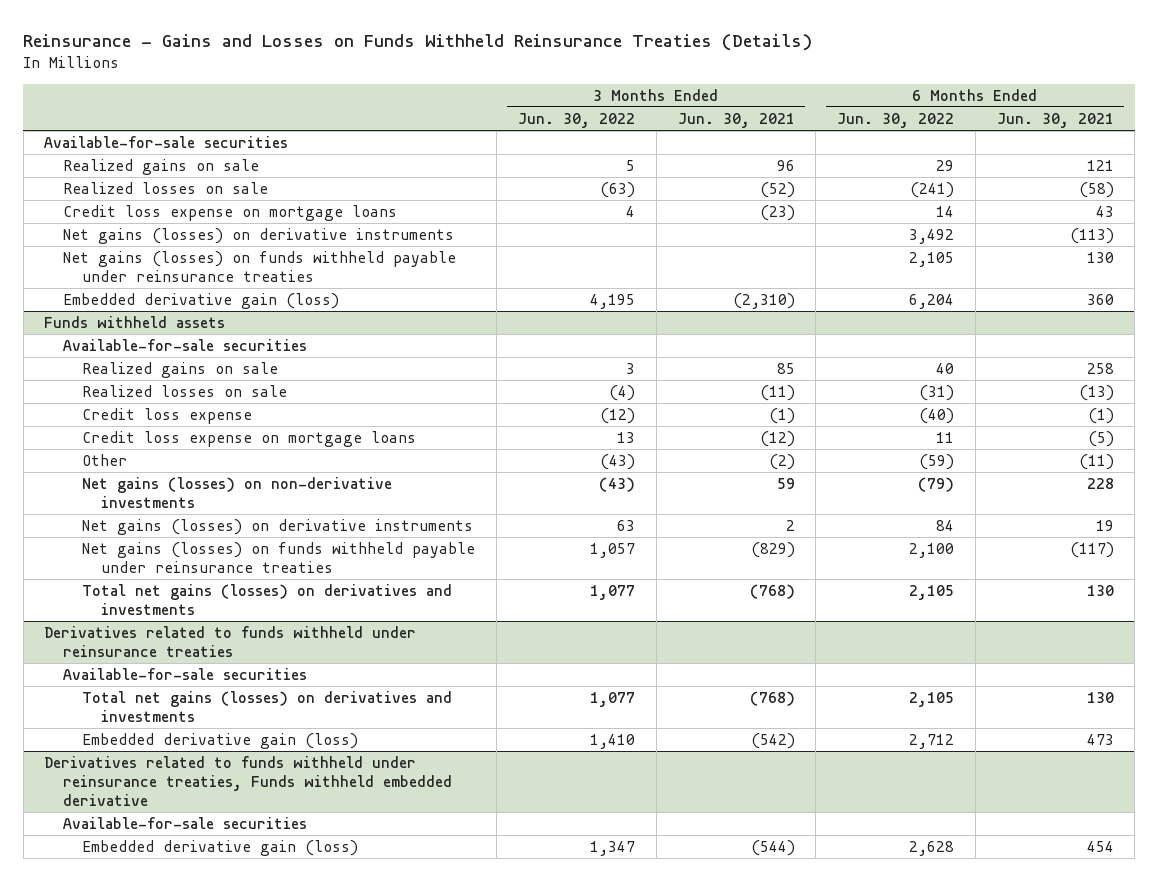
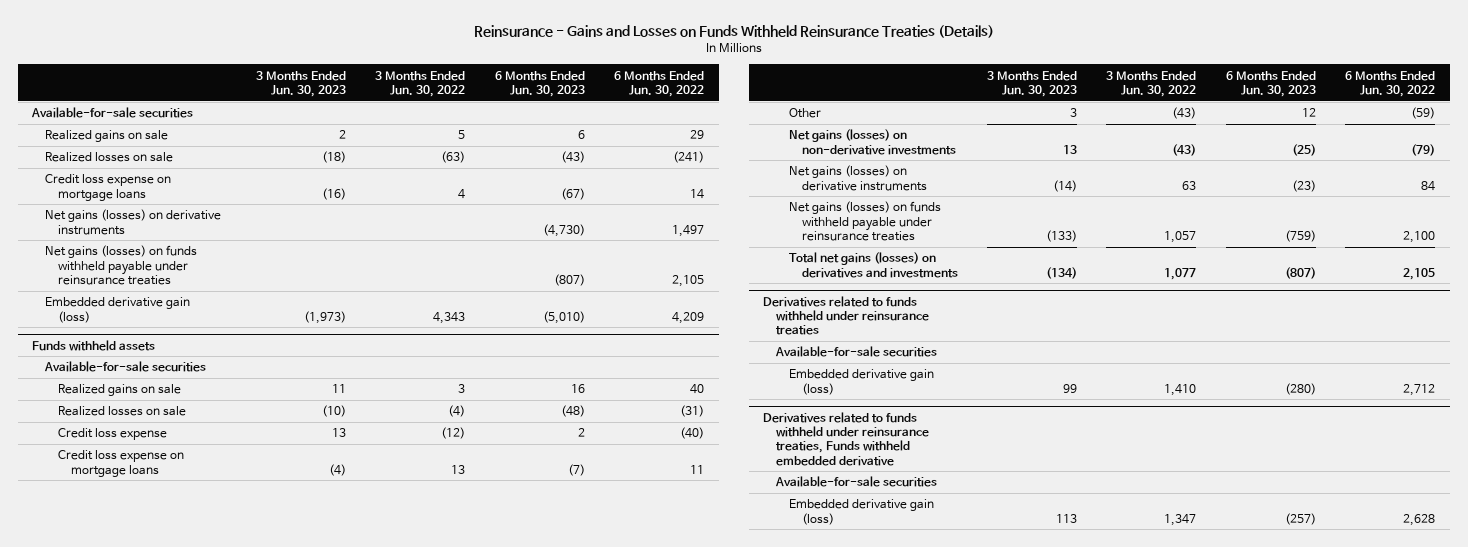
- | 3 Months Ended Jun. 30, 2022 | 3 Months Ended Jun. 30, 2021 | 6 Months Ended Jun. 30, 2022 | 6 Months Ended Jun. 30, 2021
+ | 3 Months Ended Jun. 30, 2023 | 3 Months Ended Jun. 30, 2022 | 6 Months Ended Jun. 30, 2023 | 6 Months Ended Jun. 30, 2022
- Net gains (losses) on derivative instruments | | | 3,492 | (113)
+ Net gains (losses) on derivative instruments | | | (4,730) | 1,497
- Embedded derivative gain (loss) | 4,195 | (2,310) | 6,204 | 360
+ Embedded derivative gain (loss) | (1,973) | 4,343 | (5,010) | 4,209
@ Derivatives related to funds withheld under reinsurance treaties
- Total net gains (losses) on derivatives and investments | 1,077 | (768) | 2,105 | 130

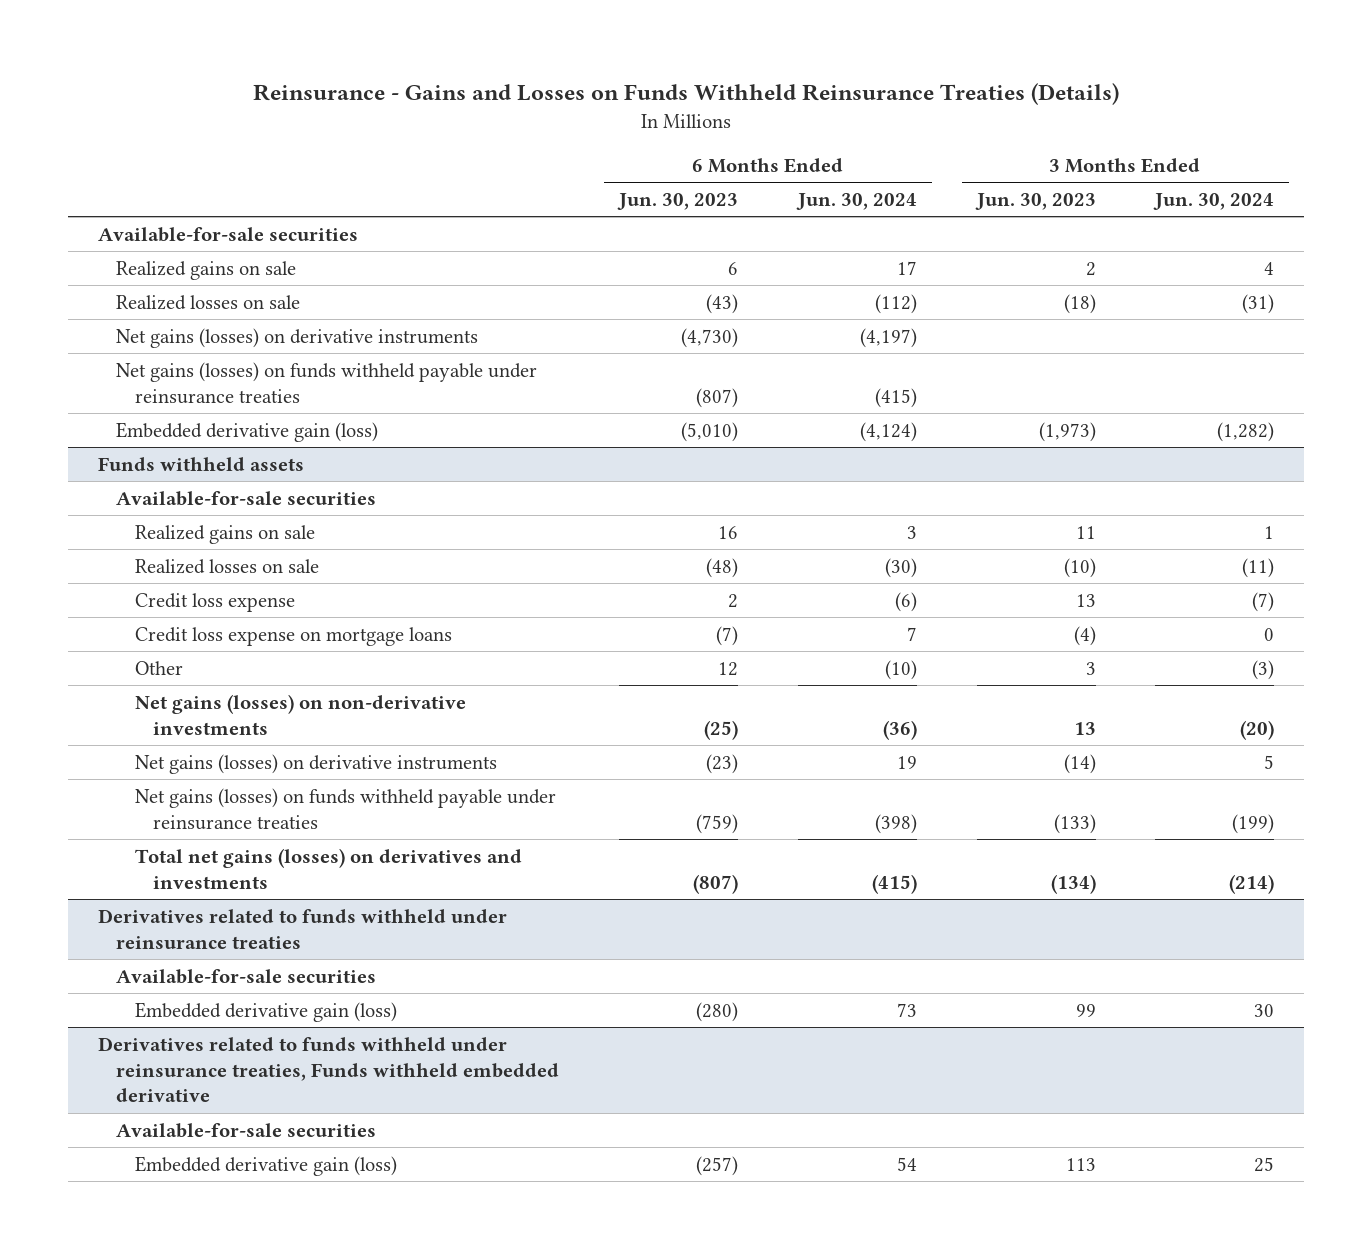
- | 3 Months Ended Jun. 30, 2023 | 3 Months Ended Jun. 30, 2022 | 6 Months Ended Jun. 30, 2023 | 6 Months Ended Jun. 30, 2022
+ | 6 Months Ended Jun. 30, 2023 | 6 Months Ended Jun. 30, 2024 | 3 Months Ended Jun. 30, 2023 | 3 Months Ended Jun. 30, 2024
- Credit loss expense on mortgage loans | (16) | 4 | (67) | 14

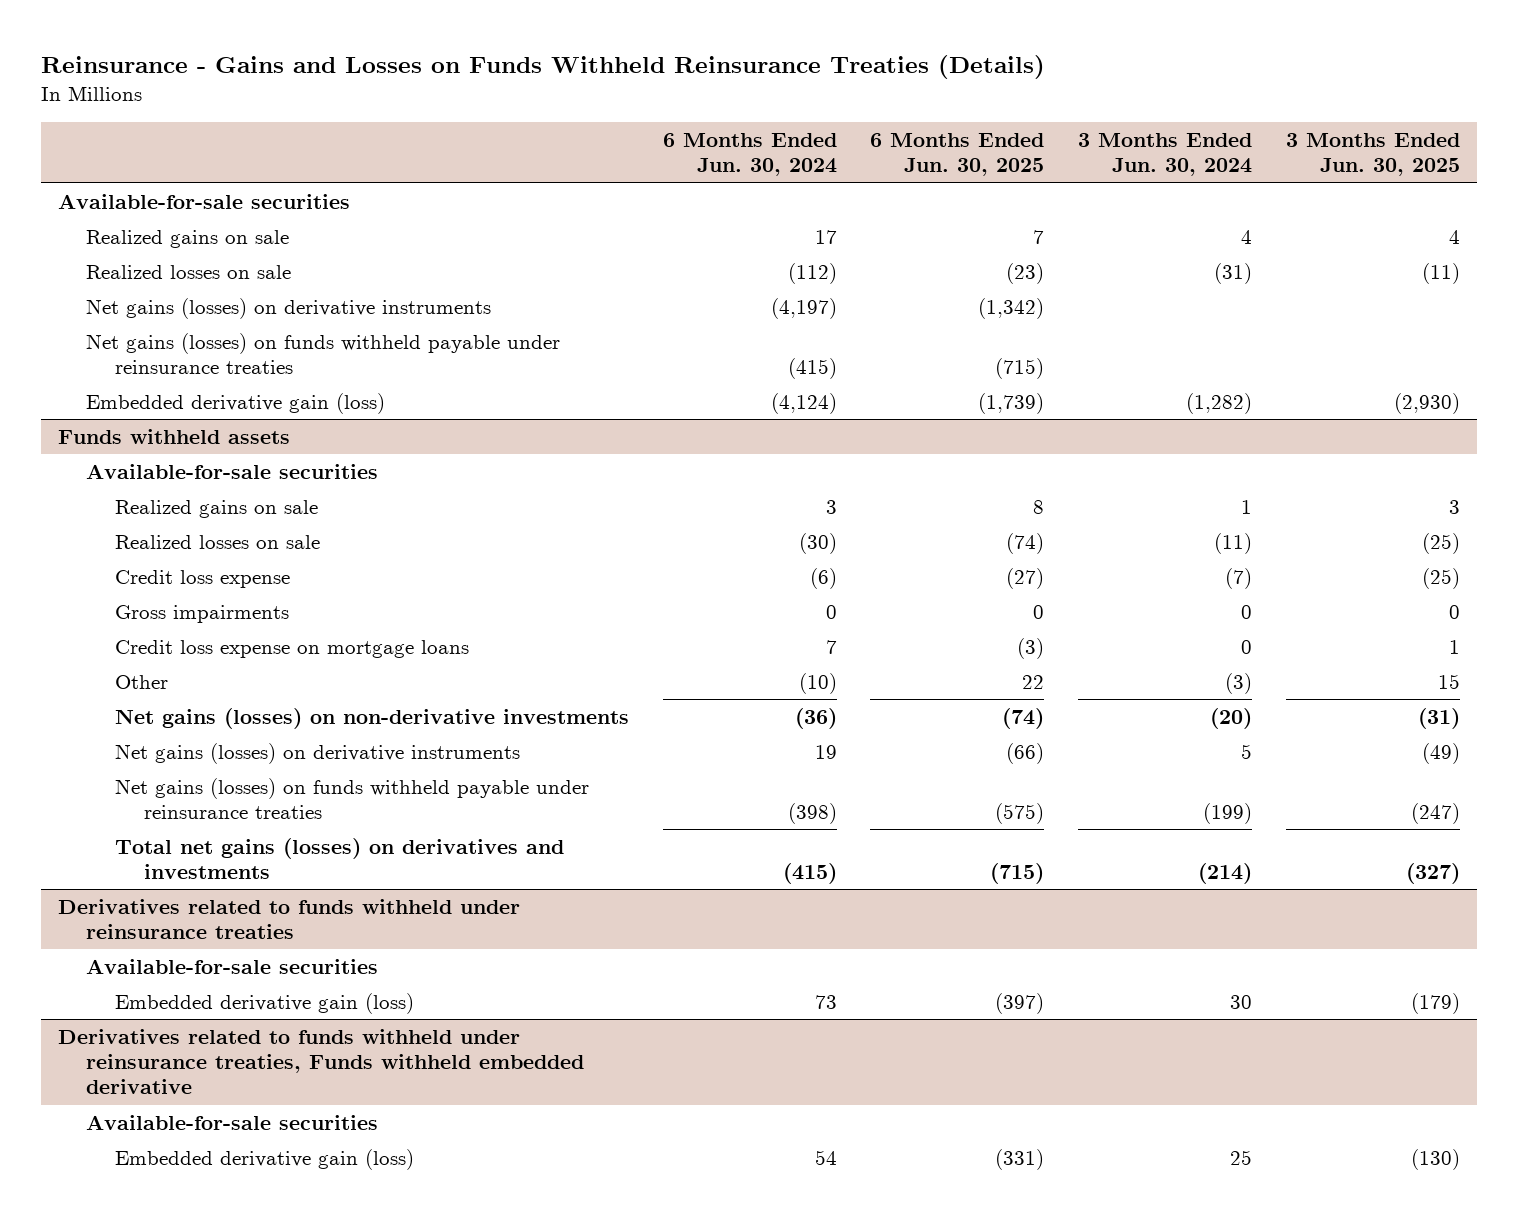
- | 6 Months Ended Jun. 30, 2023 | 6 Months Ended Jun. 30, 2024 | 3 Months Ended Jun. 30, 2023 | 3 Months Ended Jun. 30, 2024
+ | 6 Months Ended Jun. 30, 2024 | 6 Months Ended Jun. 30, 2025 | 3 Months Ended Jun. 30, 2024 | 3 Months Ended Jun. 30, 2025
@ Funds withheld assets
+ Gross impairments | 0 | 0 | 0 | 0

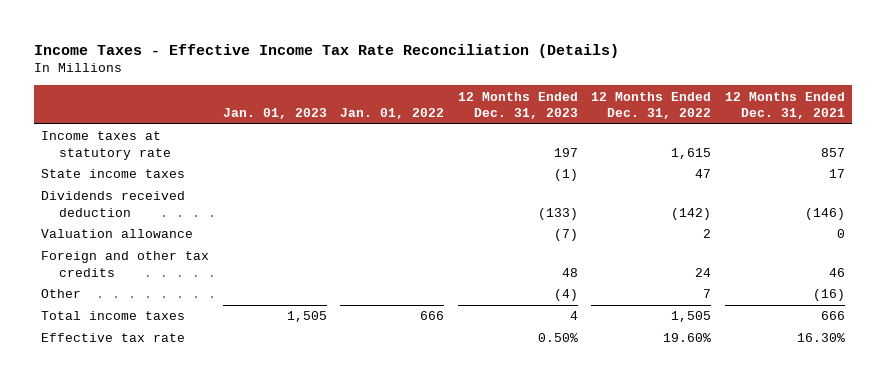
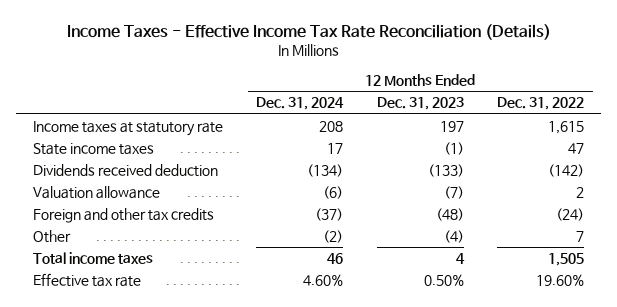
- | Jan. 01, 2023 | Jan. 01, 2022 | 12 Months Ended Dec. 31, 2023 | 12 Months Ended Dec. 31, 2022 | 12 Months Ended Dec. 31, 2021
+ | 12 Months Ended Dec. 31, 2024 | 12 Months Ended Dec. 31, 2023 | 12 Months Ended Dec. 31, 2022
- Foreign and other tax credits | | | 48 | 24 | 46
+ Foreign and other tax credits | (37) | (48) | (24)

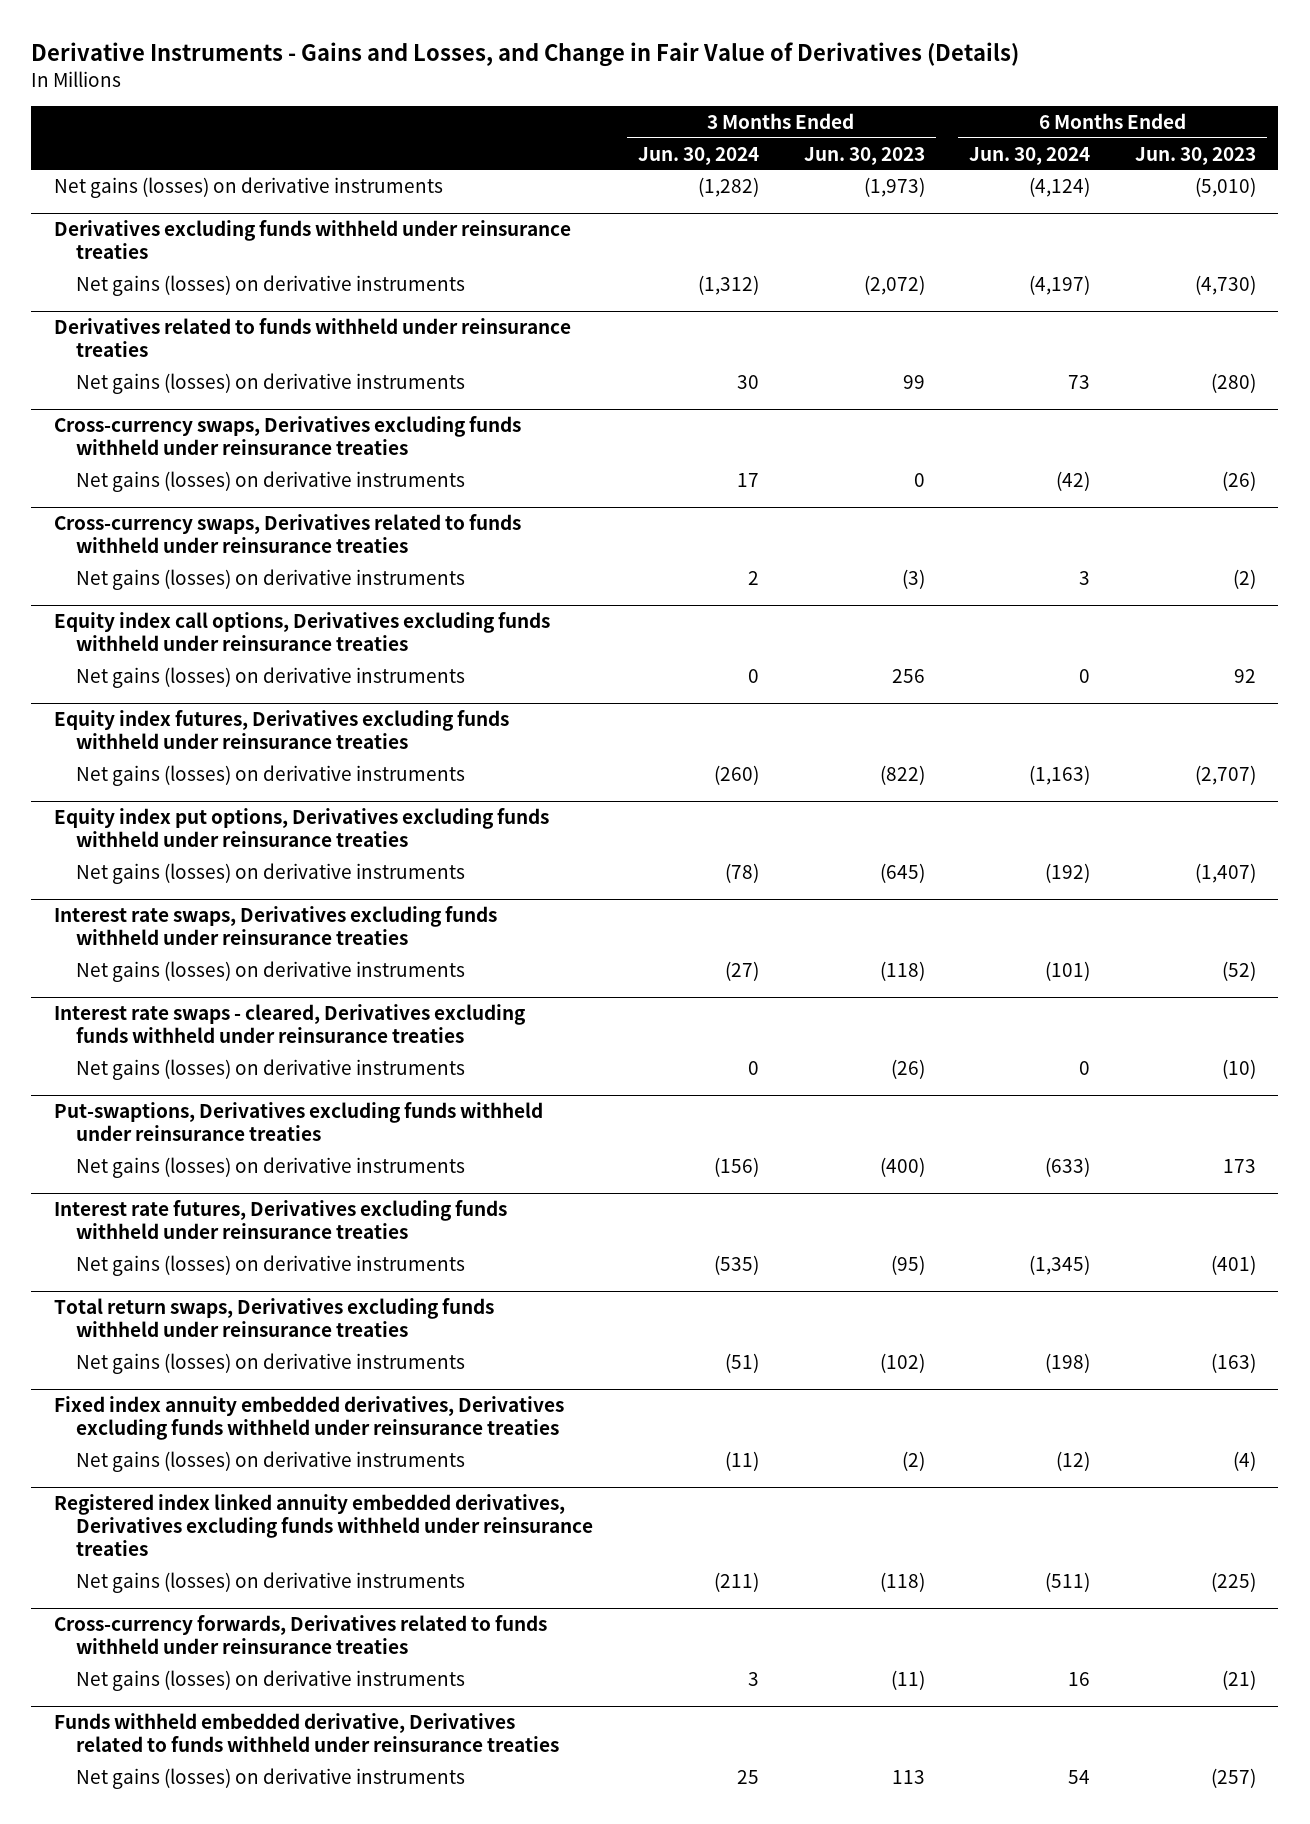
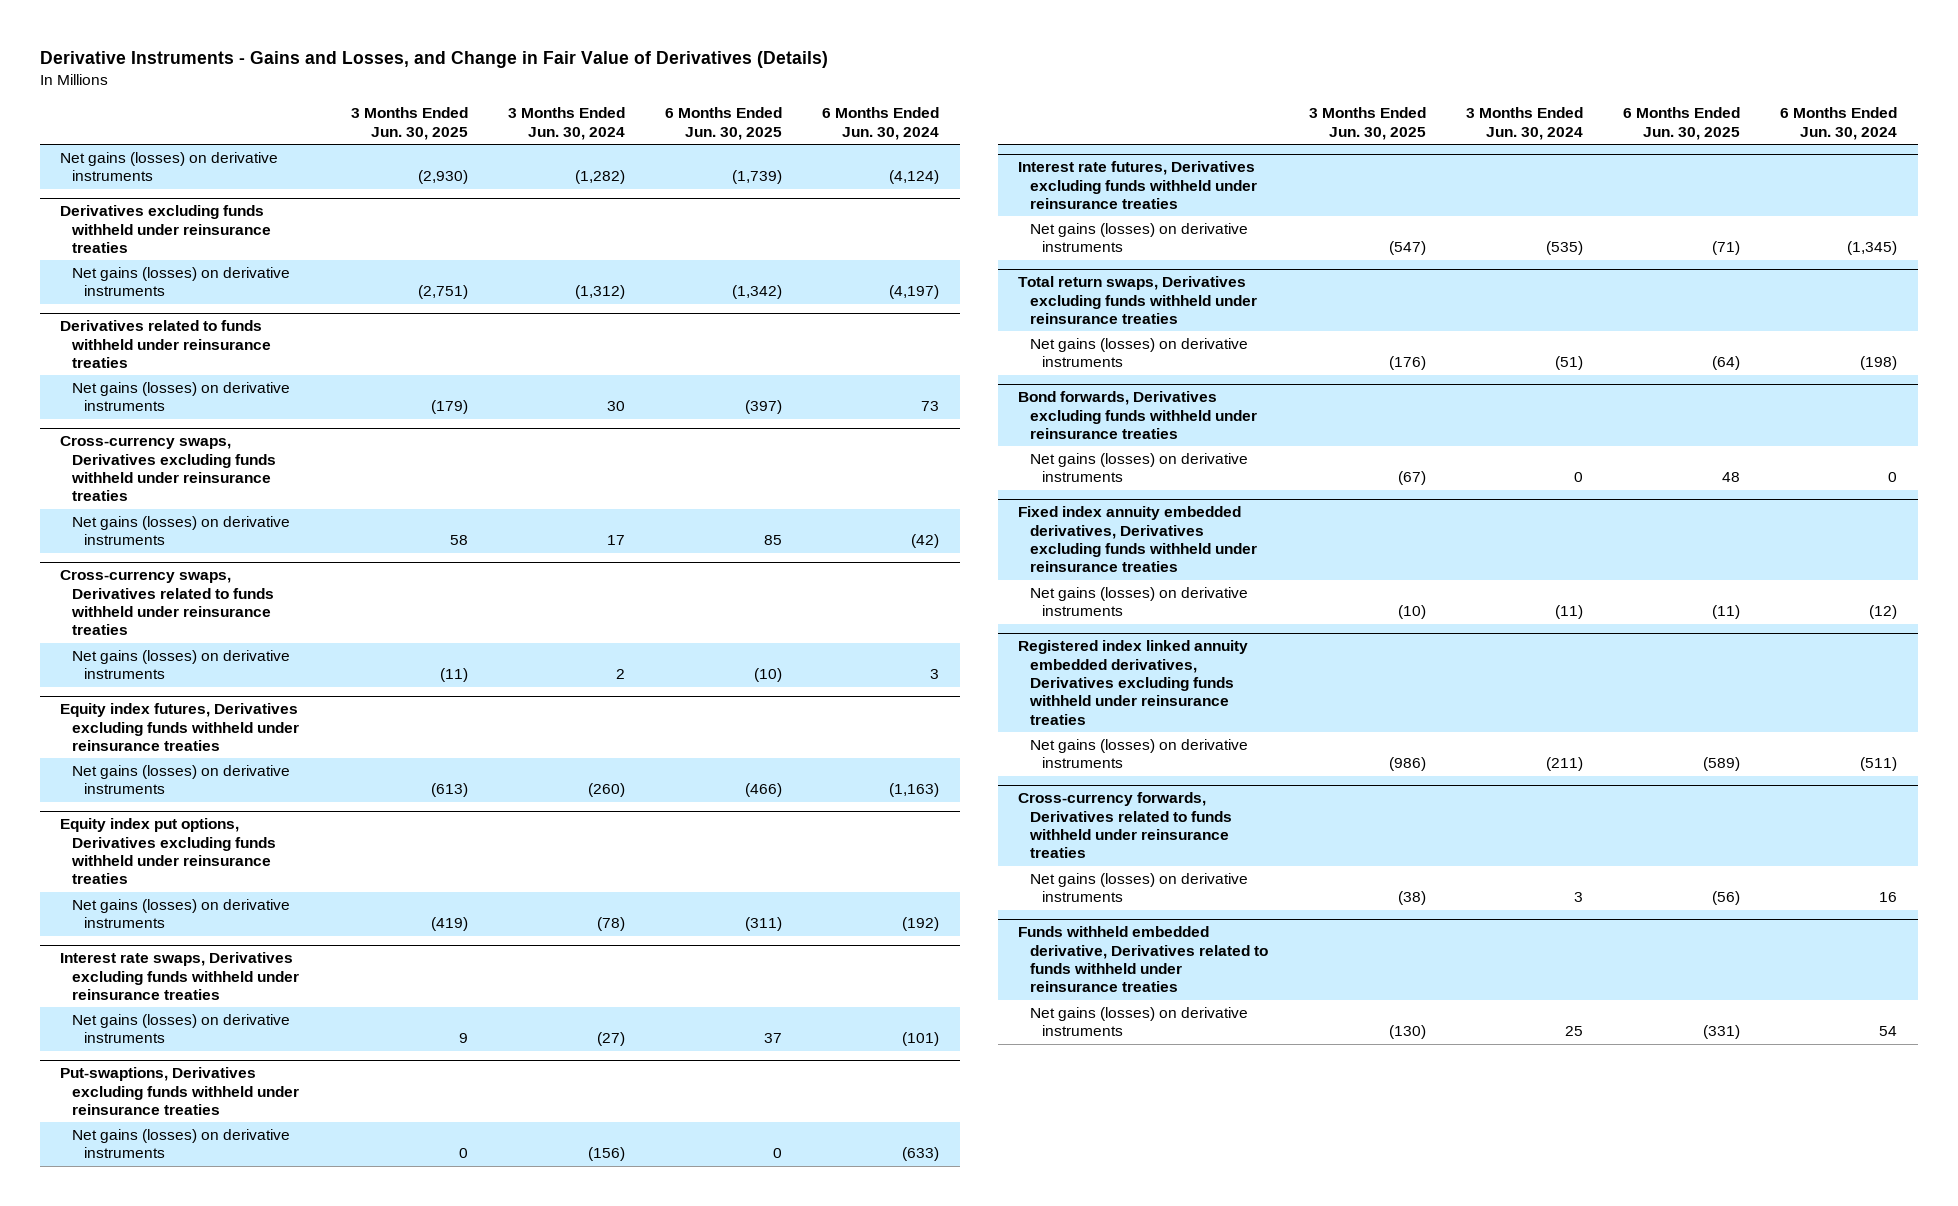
- | 3 Months Ended Jun. 30, 2024 | 3 Months Ended Jun. 30, 2023 | 6 Months Ended Jun. 30, 2024 | 6 Months Ended Jun. 30, 2023
+ | 3 Months Ended Jun. 30, 2025 | 3 Months Ended Jun. 30, 2024 | 6 Months Ended Jun. 30, 2025 | 6 Months Ended Jun. 30, 2024
- Equity index call options, Derivatives excluding funds withheld under reinsurance treaties
- Net gains (losses) on derivative instruments | 0 | 256 | 0 | 92
- Interest rate swaps - cleared, Derivatives excluding funds withheld under reinsurance treaties
- Net gains (losses) on derivative instruments | 0 | (26) | 0 | (10)
+ Bond forwards, Derivatives excluding funds withheld under reinsurance treaties
+ Net gains (losses) on derivative instruments | (67) | 0 | 48 | 0

